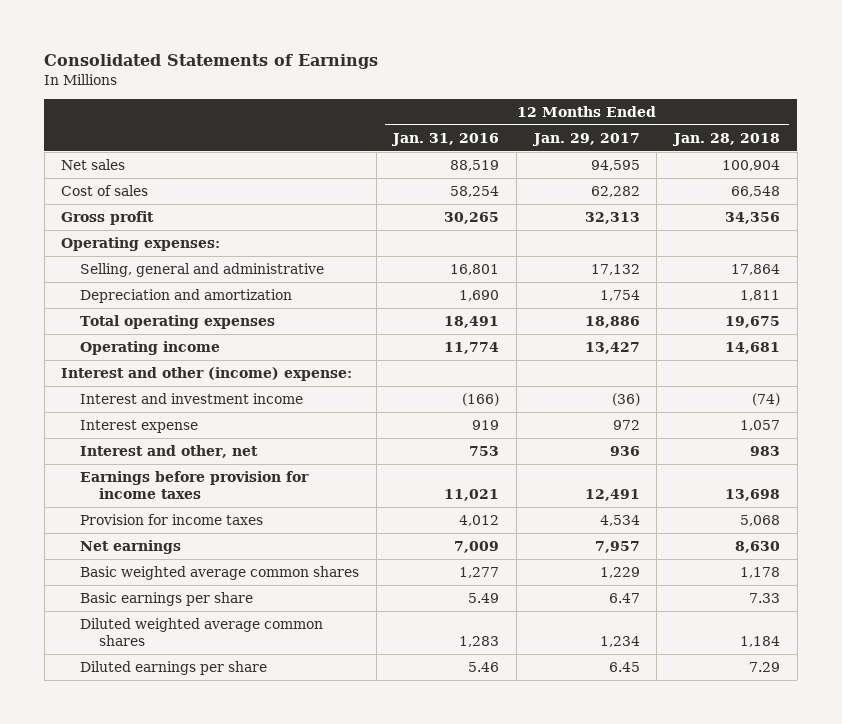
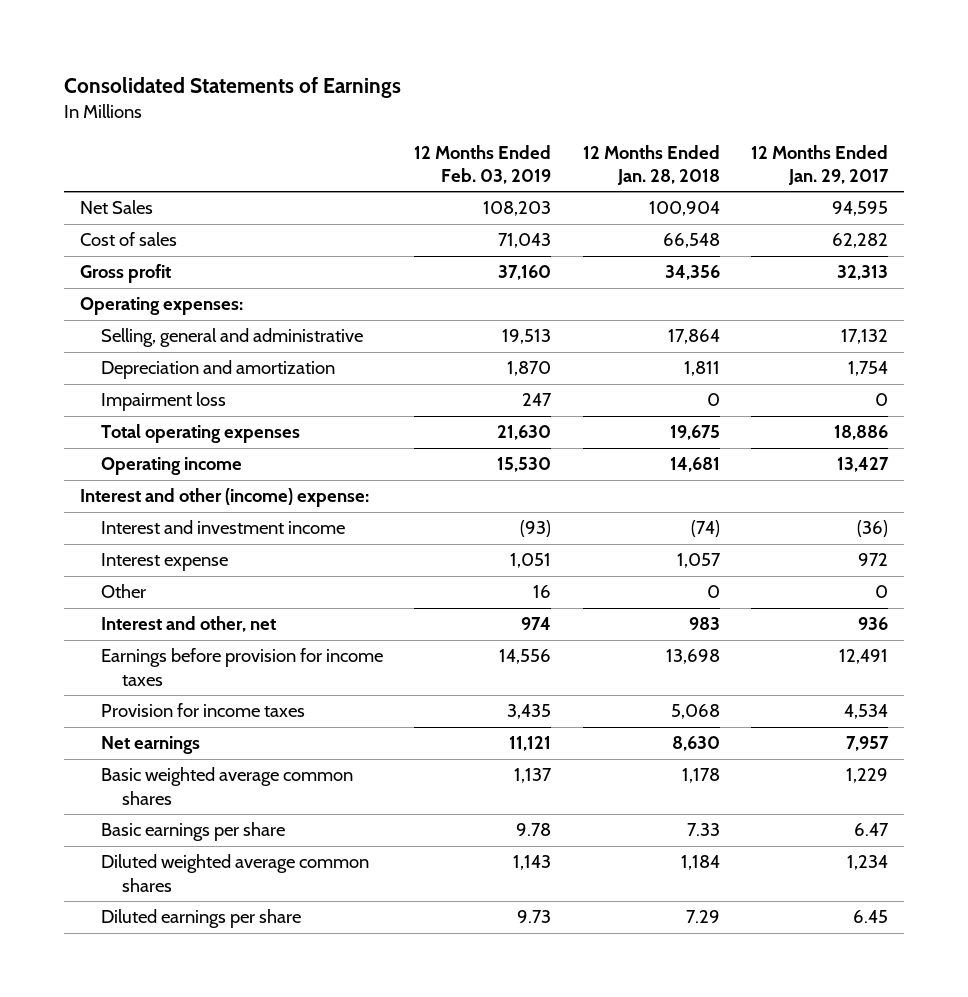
- | 12 Months Ended Jan. 31, 2016 | 12 Months Ended Jan. 29, 2017 | 12 Months Ended Jan. 28, 2018
+ | 12 Months Ended Feb. 03, 2019 | 12 Months Ended Jan. 28, 2018 | 12 Months Ended Jan. 29, 2017
- Net sales | 88,519 | 94,595 | 100,904
+ Net Sales | 108,203 | 100,904 | 94,595
+ Impairment loss | 247 | 0 | 0
+ Other | 16 | 0 | 0

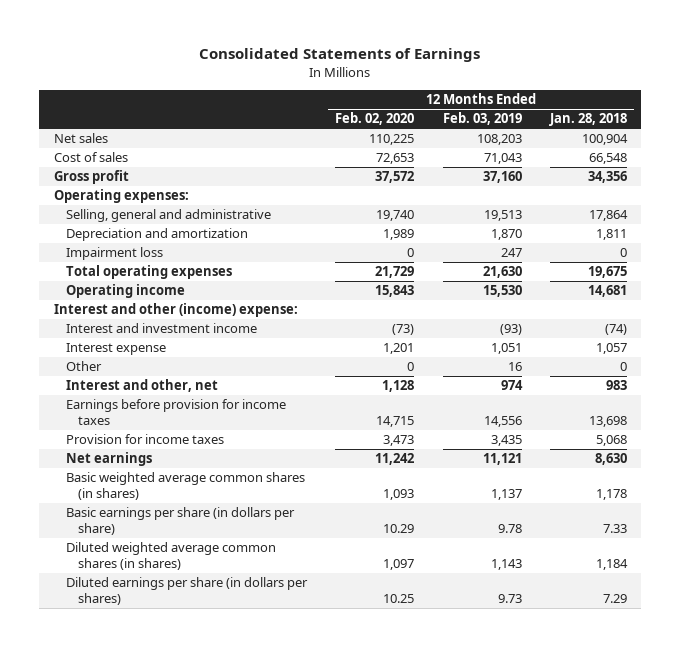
- | 12 Months Ended Feb. 03, 2019 | 12 Months Ended Jan. 28, 2018 | 12 Months Ended Jan. 29, 2017
+ | 12 Months Ended Feb. 02, 2020 | 12 Months Ended Feb. 03, 2019 | 12 Months Ended Jan. 28, 2018
- Net Sales | 108,203 | 100,904 | 94,595
+ Net sales | 110,225 | 108,203 | 100,904
- Basic weighted average common shares | 1,137 | 1,178 | 1,229
- Basic earnings per share | 9.78 | 7.33 | 6.47
- Diluted weighted average common shares | 1,143 | 1,184 | 1,234
- Diluted earnings per share | 9.73 | 7.29 | 6.45
+ Basic weighted average common shares (in shares) | 1,093 | 1,137 | 1,178
+ Basic earnings per share (in dollars per share) | 10.29 | 9.78 | 7.33
+ Diluted weighted average common shares (in shares) | 1,097 | 1,143 | 1,184
+ Diluted earnings per share (in dollars per shares) | 10.25 | 9.73 | 7.29

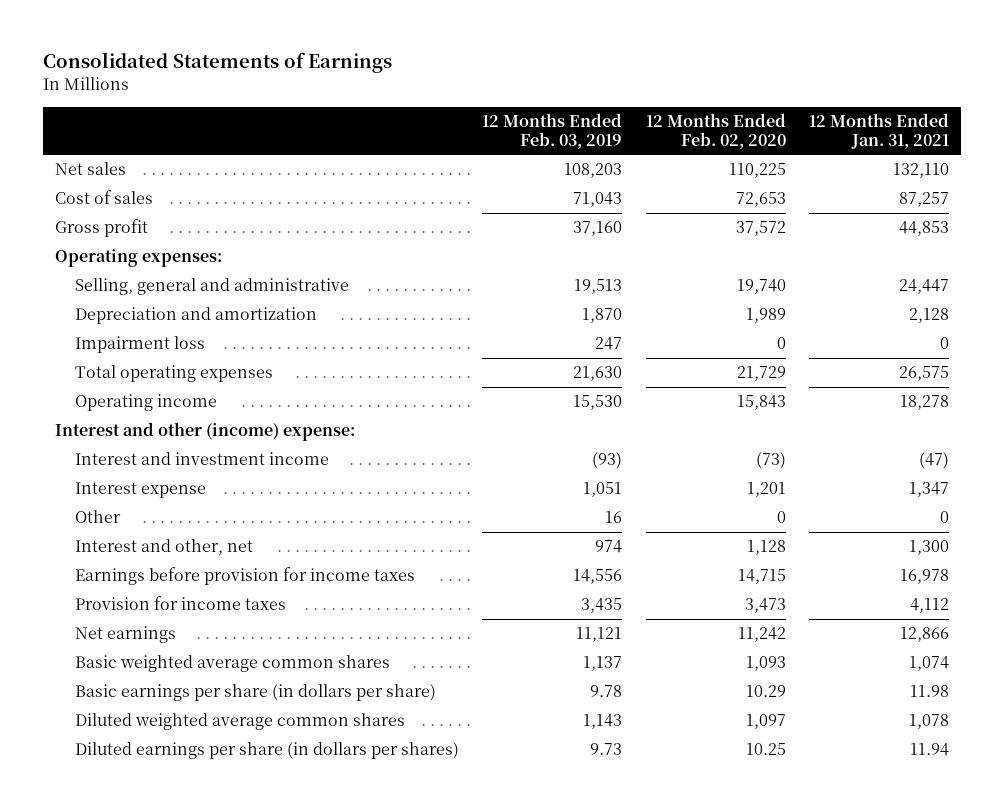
- | 12 Months Ended Feb. 02, 2020 | 12 Months Ended Feb. 03, 2019 | 12 Months Ended Jan. 28, 2018
+ | 12 Months Ended Feb. 03, 2019 | 12 Months Ended Feb. 02, 2020 | 12 Months Ended Jan. 31, 2021
- Basic weighted average common shares (in shares) | 1,093 | 1,137 | 1,178
+ Basic weighted average common shares | 1,137 | 1,093 | 1,074
- Diluted weighted average common shares (in shares) | 1,097 | 1,143 | 1,184
+ Diluted weighted average common shares | 1,143 | 1,097 | 1,078

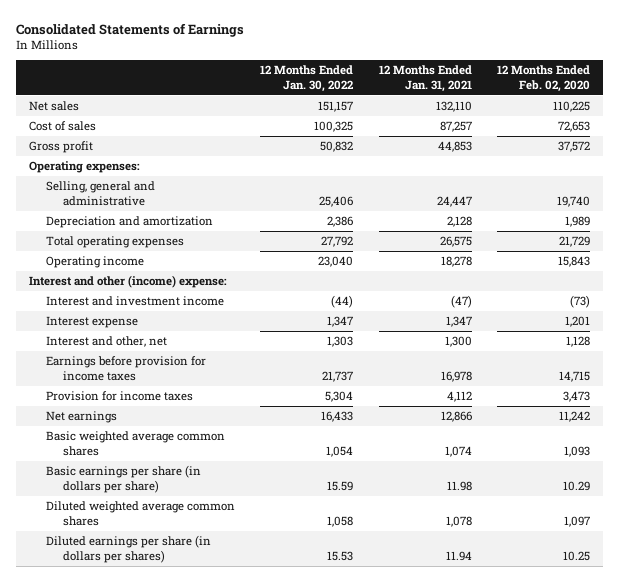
- | 12 Months Ended Feb. 03, 2019 | 12 Months Ended Feb. 02, 2020 | 12 Months Ended Jan. 31, 2021
+ | 12 Months Ended Jan. 30, 2022 | 12 Months Ended Jan. 31, 2021 | 12 Months Ended Feb. 02, 2020
- Impairment loss | 247 | 0 | 0
- Other | 16 | 0 | 0

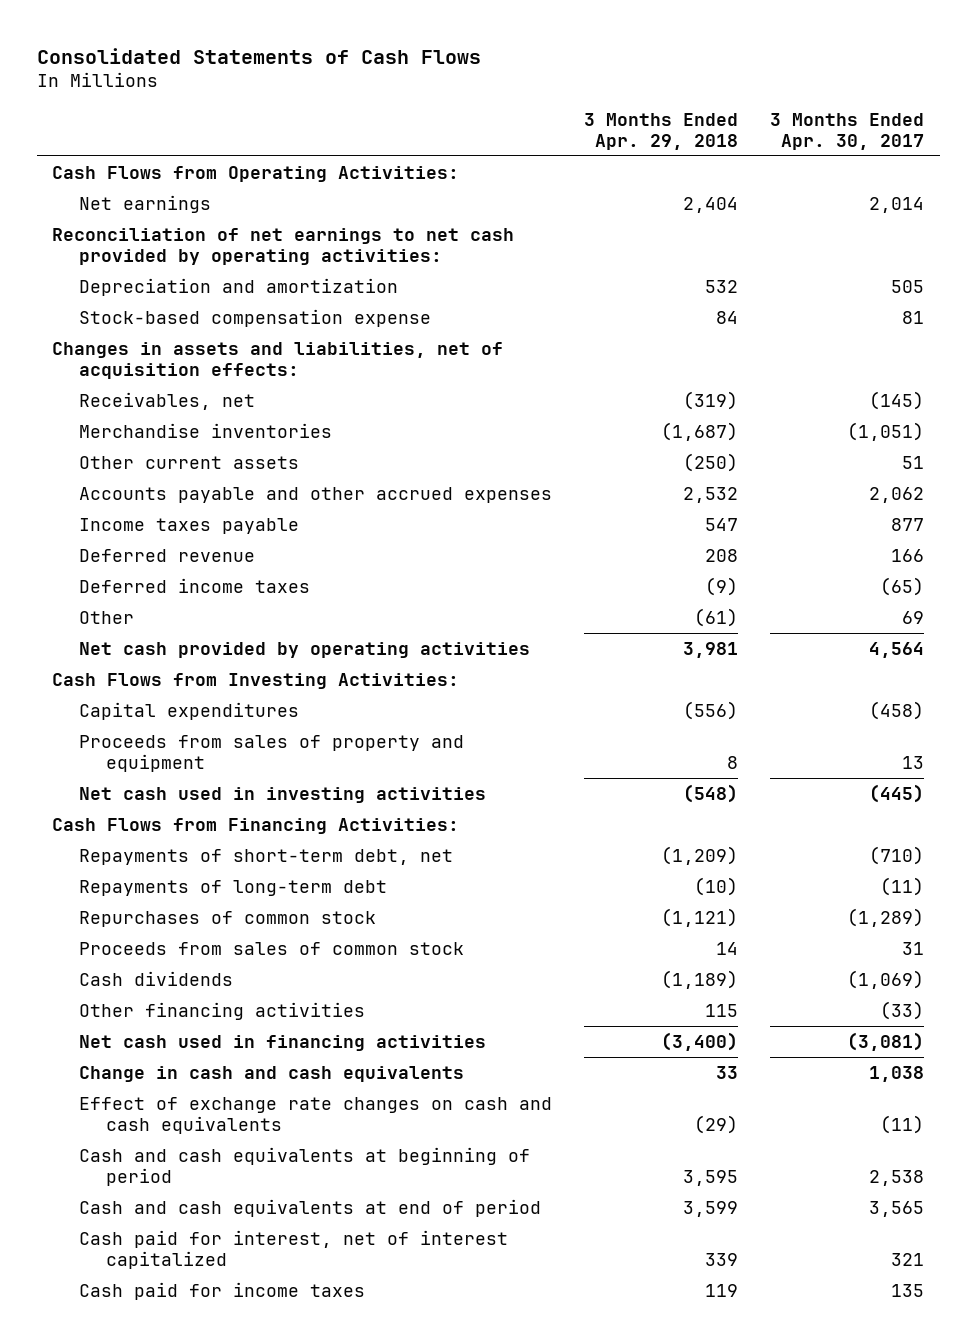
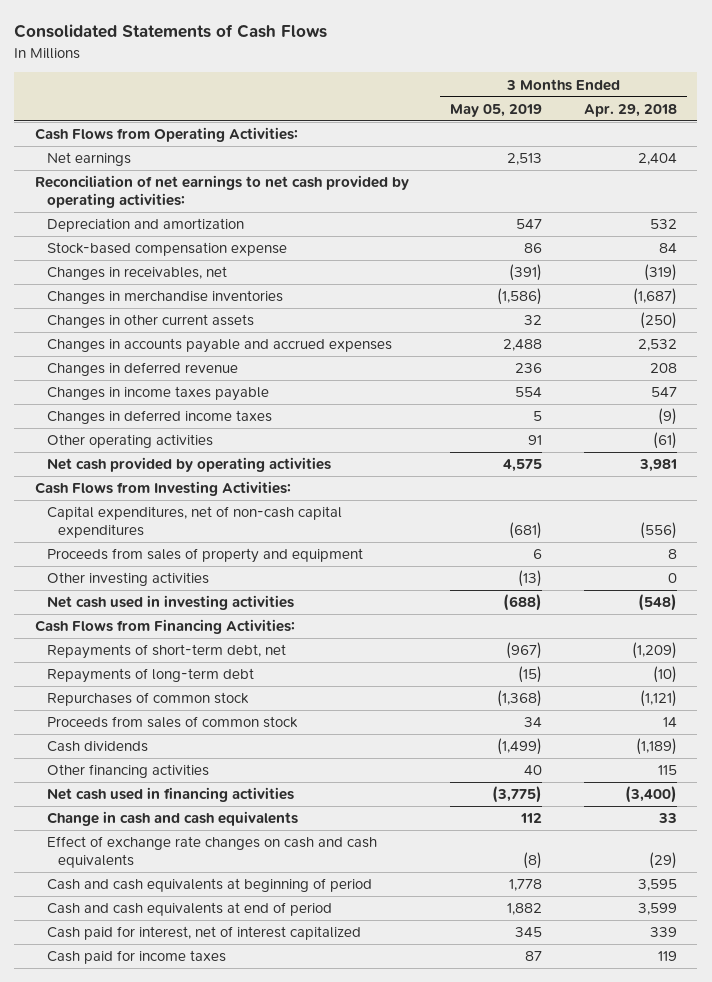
- | 3 Months Ended Apr. 29, 2018 | 3 Months Ended Apr. 30, 2017
+ | 3 Months Ended May 05, 2019 | 3 Months Ended Apr. 29, 2018
- Changes in assets and liabilities, net of acquisition effects:
- Receivables, net | (319) | (145)
- Merchandise inventories | (1,687) | (1,051)
- Other current assets | (250) | 51
- Accounts payable and other accrued expenses | 2,532 | 2,062
- Income taxes payable | 547 | 877
- Deferred revenue | 208 | 166
- Deferred income taxes | (9) | (65)
- Other | (61) | 69
+ Changes in receivables, net | (391) | (319)
+ Changes in merchandise inventories | (1,586) | (1,687)
+ Changes in other current assets | 32 | (250)
+ Changes in accounts payable and accrued expenses | 2,488 | 2,532
+ Changes in deferred revenue | 236 | 208
+ Changes in income taxes payable | 554 | 547
+ Changes in deferred income taxes | 5 | (9)
+ Other operating activities | 91 | (61)
- Capital expenditures | (556) | (458)
+ Capital expenditures, net of non-cash capital expenditures | (681) | (556)
+ Other investing activities | (13) | 0

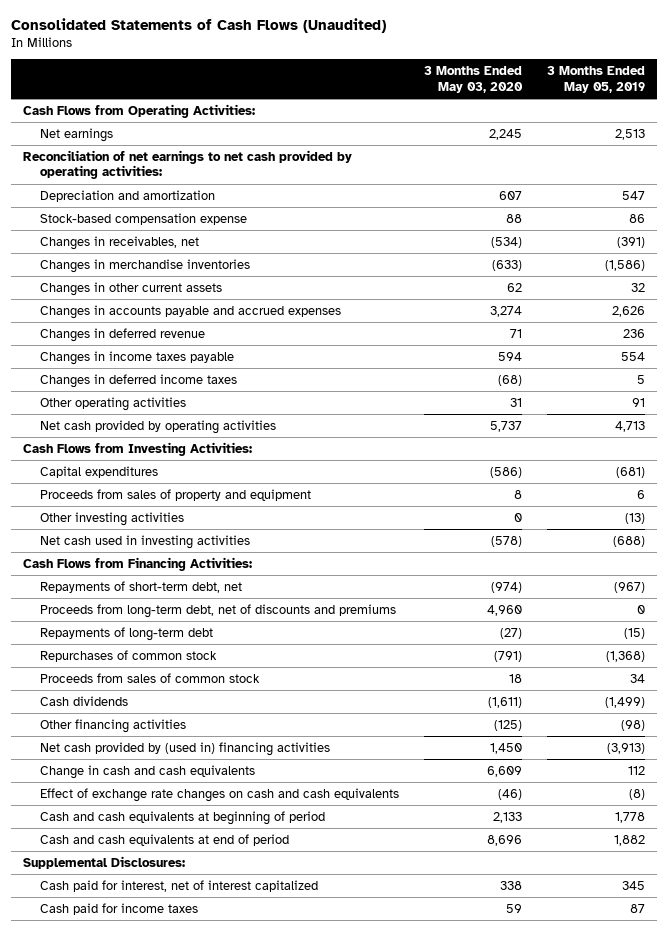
- Consolidated Statements of Cash Flows
+ Consolidated Statements of Cash Flows (Unaudited)
- | 3 Months Ended May 05, 2019 | 3 Months Ended Apr. 29, 2018
+ | 3 Months Ended May 03, 2020 | 3 Months Ended May 05, 2019
- Changes in accounts payable and accrued expenses | 2,488 | 2,532
+ Changes in accounts payable and accrued expenses | 3,274 | 2,626
- Net cash provided by operating activities | 4,575 | 3,981
+ Net cash provided by operating activities | 5,737 | 4,713
- Capital expenditures, net of non-cash capital expenditures | (681) | (556)
+ Capital expenditures | (586) | (681)
+ Proceeds from long-term debt, net of discounts and premiums | 4,960 | 0
- Other financing activities | 40 | 115
- Net cash used in financing activities | (3,775) | (3,400)
+ Other financing activities | (125) | (98)
+ Net cash provided by (used in) financing activities | 1,450 | (3,913)
+ Supplemental Disclosures:

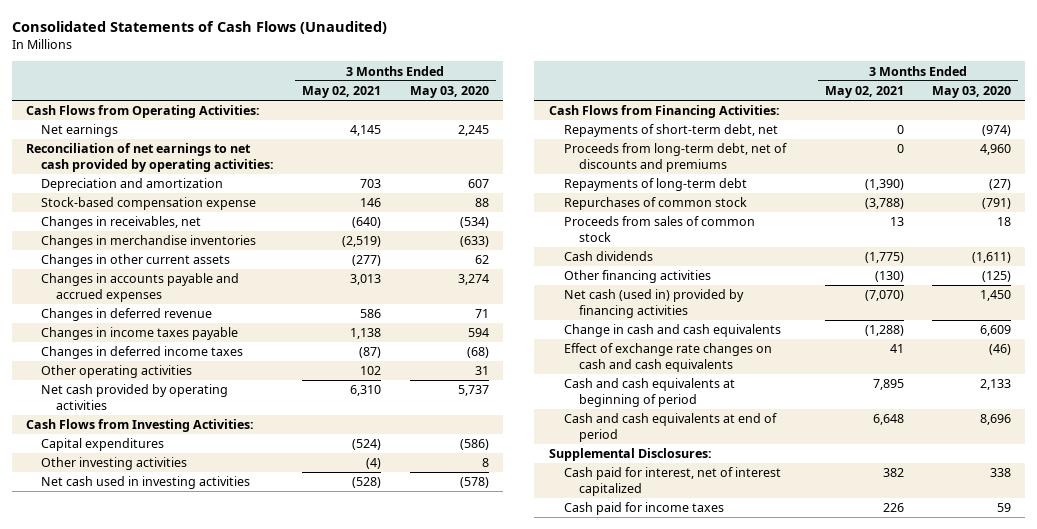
- | 3 Months Ended May 03, 2020 | 3 Months Ended May 05, 2019
+ | 3 Months Ended May 02, 2021 | 3 Months Ended May 03, 2020
- Proceeds from sales of property and equipment | 8 | 6
- Other investing activities | 0 | (13)
+ Other investing activities | (4) | 8
- Net cash provided by (used in) financing activities | 1,450 | (3,913)
+ Net cash (used in) provided by financing activities | (7,070) | 1,450

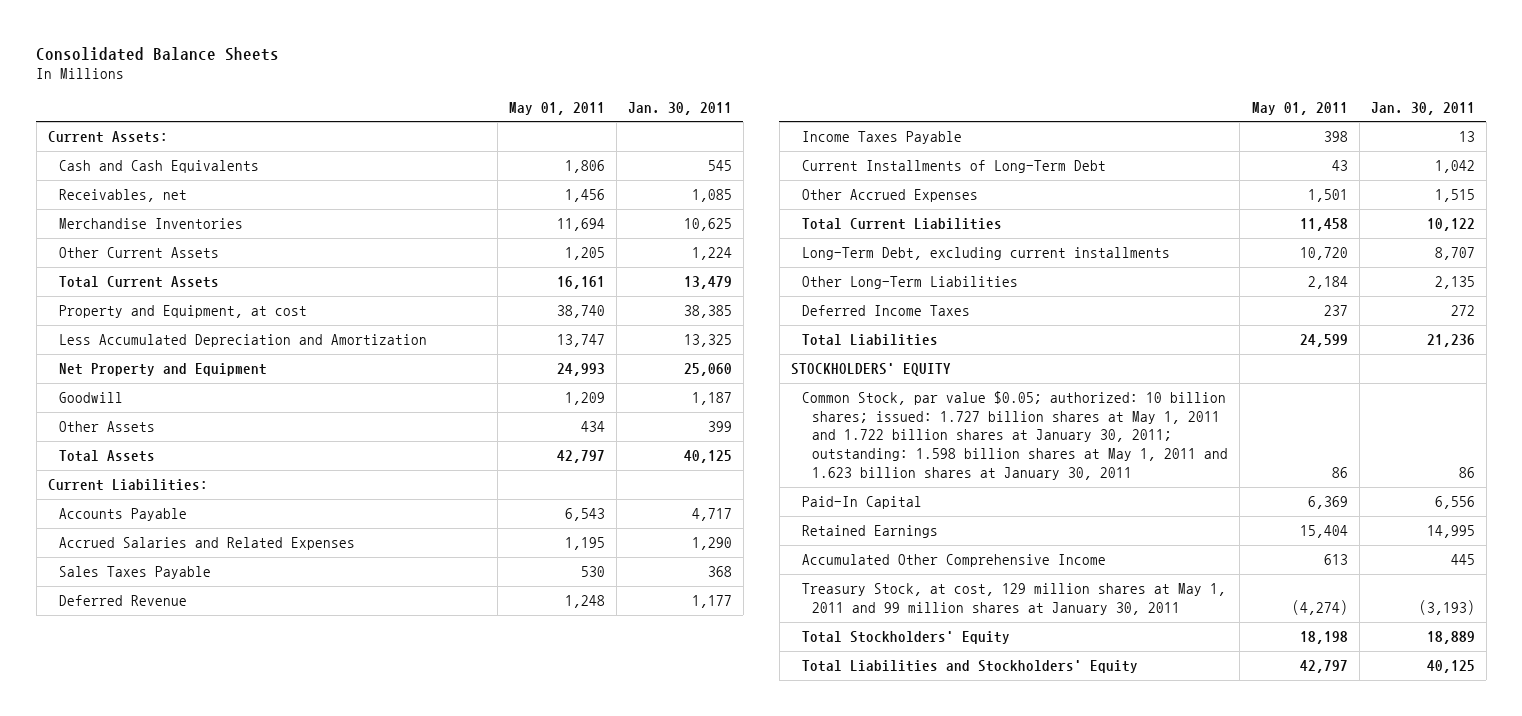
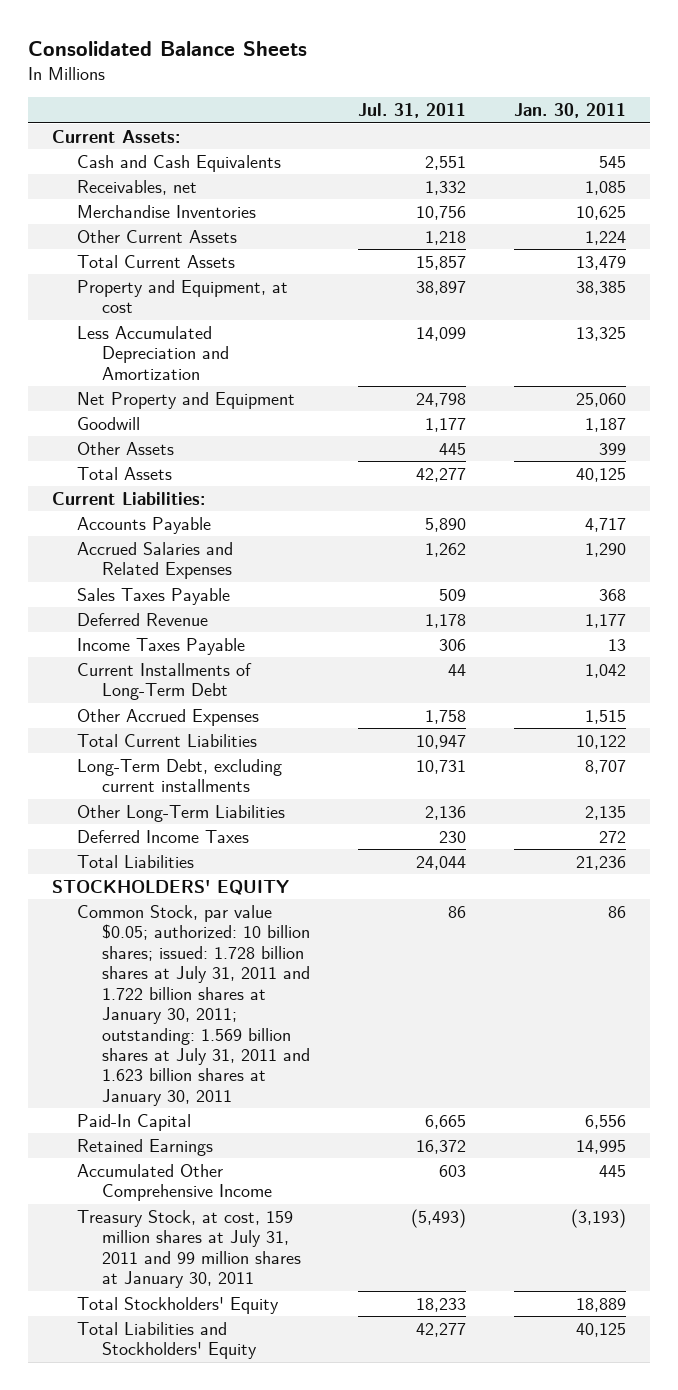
- | May 01, 2011 | Jan. 30, 2011
+ | Jul. 31, 2011 | Jan. 30, 2011
- Common Stock, par value $0.05; authorized: 10 billion shares; issued: 1.727 billion shares at May 1, 2011 and 1.722 billion shares at January 30, 2011; outstanding: 1.598 billion shares at May 1, 2011 and 1.623 billion shares at January 30, 2011 | 86 | 86
+ Common Stock, par value $0.05; authorized: 10 billion shares; issued: 1.728 billion shares at July 31, 2011 and 1.722 billion shares at January 30, 2011; outstanding: 1.569 billion shares at July 31, 2011 and 1.623 billion shares at January 30, 2011 | 86 | 86
- Treasury Stock, at cost, 129 million shares at May 1, 2011 and 99 million shares at January 30, 2011 | (4,274) | (3,193)
+ Treasury Stock, at cost, 159 million shares at July 31, 2011 and 99 million shares at January 30, 2011 | (5,493) | (3,193)

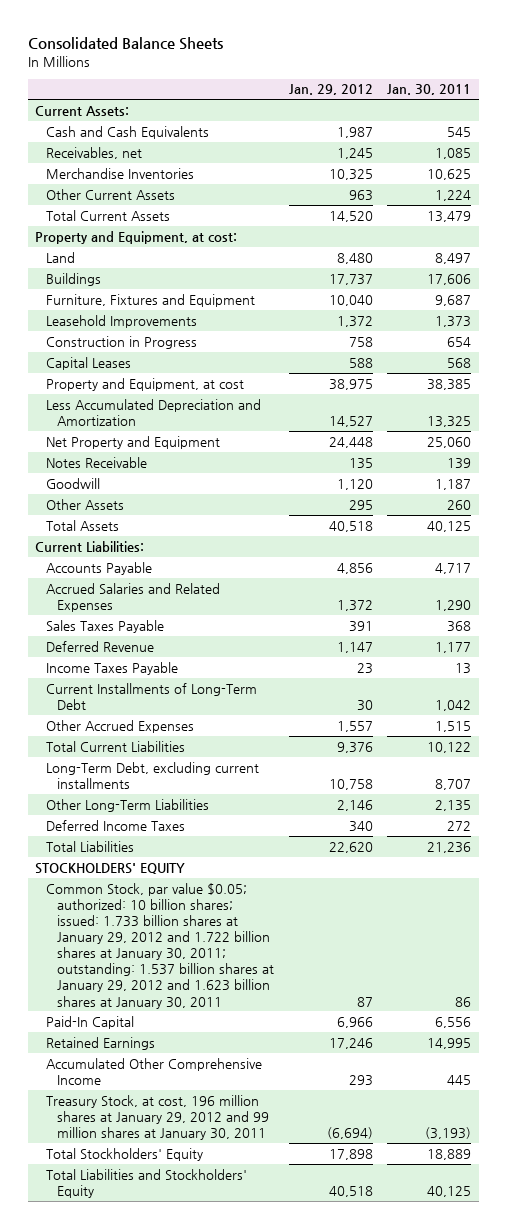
- | Jul. 31, 2011 | Jan. 30, 2011
+ | Jan. 29, 2012 | Jan. 30, 2011
+ Property and Equipment, at cost:
+ Land | 8,480 | 8,497
+ Buildings | 17,737 | 17,606
+ Furniture, Fixtures and Equipment | 10,040 | 9,687
+ Leasehold Improvements | 1,372 | 1,373
+ Construction in Progress | 758 | 654
+ Capital Leases | 588 | 568
+ Notes Receivable | 135 | 139
- Other Assets | 445 | 399
+ Other Assets | 295 | 260
- Common Stock, par value $0.05; authorized: 10 billion shares; issued: 1.728 billion shares at July 31, 2011 and 1.722 billion shares at January 30, 2011; outstanding: 1.569 billion shares at July 31, 2011 and 1.623 billion shares at January 30, 2011 | 86 | 86
+ Common Stock, par value $0.05; authorized: 10 billion shares; issued: 1.733 billion shares at January 29, 2012 and 1.722 billion shares at January 30, 2011; outstanding: 1.537 billion shares at January 29, 2012 and 1.623 billion shares at January 30, 2011 | 87 | 86
- Treasury Stock, at cost, 159 million shares at July 31, 2011 and 99 million shares at January 30, 2011 | (5,493) | (3,193)
+ Treasury Stock, at cost, 196 million shares at January 29, 2012 and 99 million shares at January 30, 2011 | (6,694) | (3,193)

